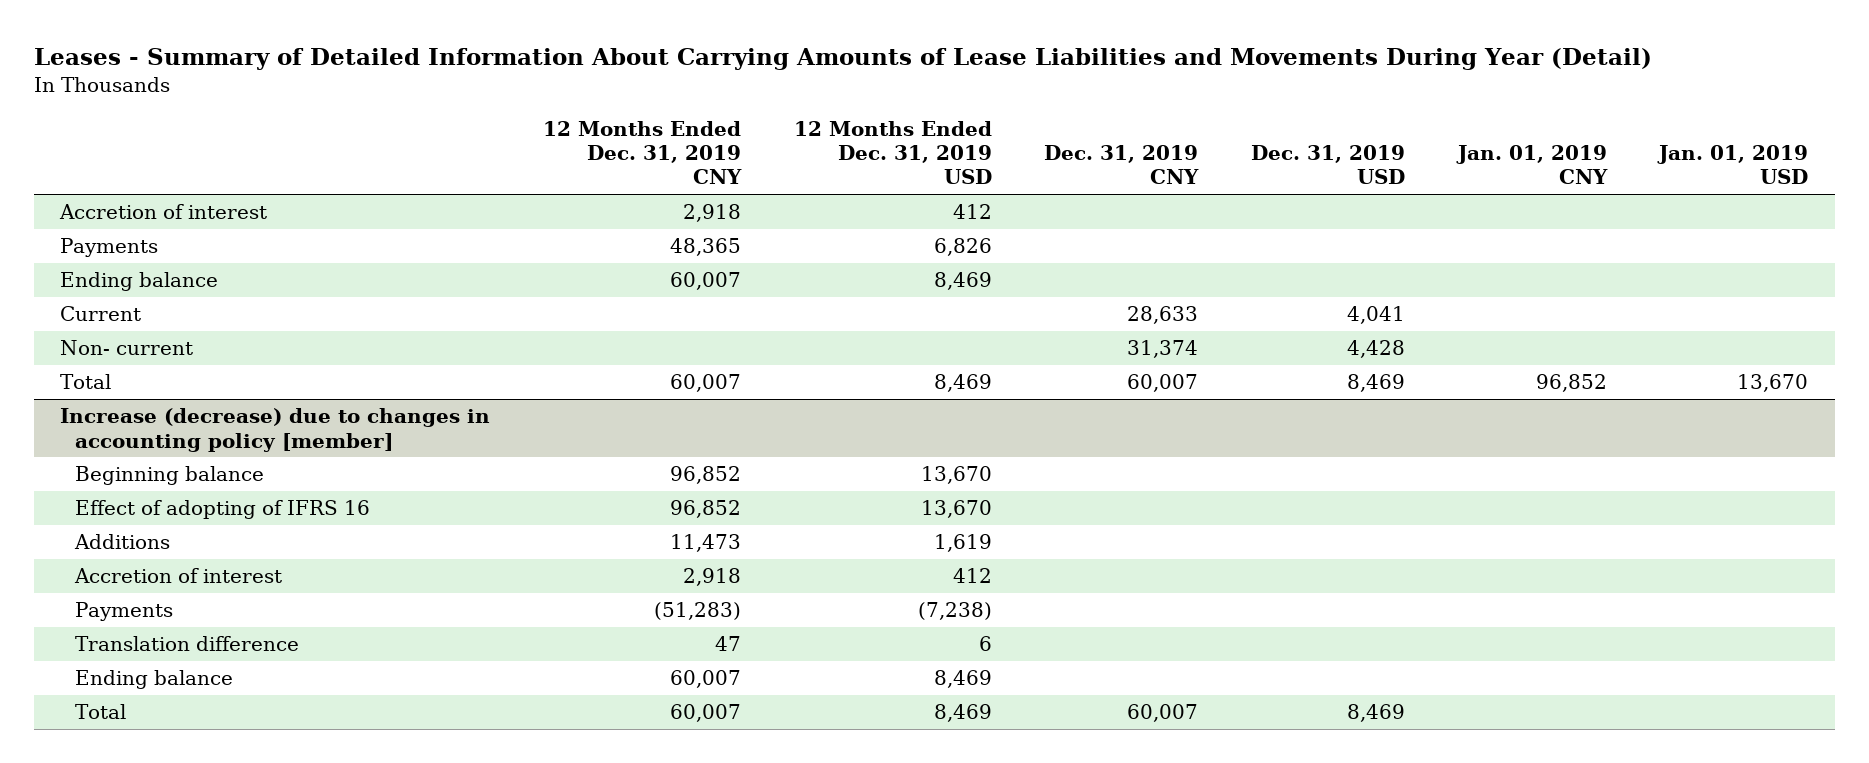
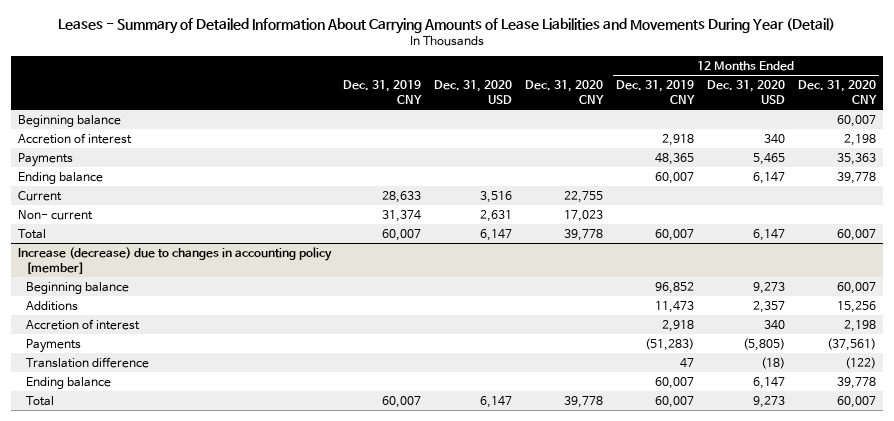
- | 12 Months Ended Dec. 31, 2019 CNY | 12 Months Ended Dec. 31, 2019 USD | Dec. 31, 2019 CNY | Dec. 31, 2019 USD | Jan. 01, 2019 CNY | Jan. 01, 2019 USD
+ | Dec. 31, 2019 CNY | Dec. 31, 2020 USD | Dec. 31, 2020 CNY | 12 Months Ended Dec. 31, 2019 CNY | 12 Months Ended Dec. 31, 2020 USD | 12 Months Ended Dec. 31, 2020 CNY
+ Beginning balance | | | | | | 60,007
@ Increase (decrease) due to changes in accounting policy [member]
- Effect of adopting of IFRS 16 | 96,852 | 13,670 | | | |

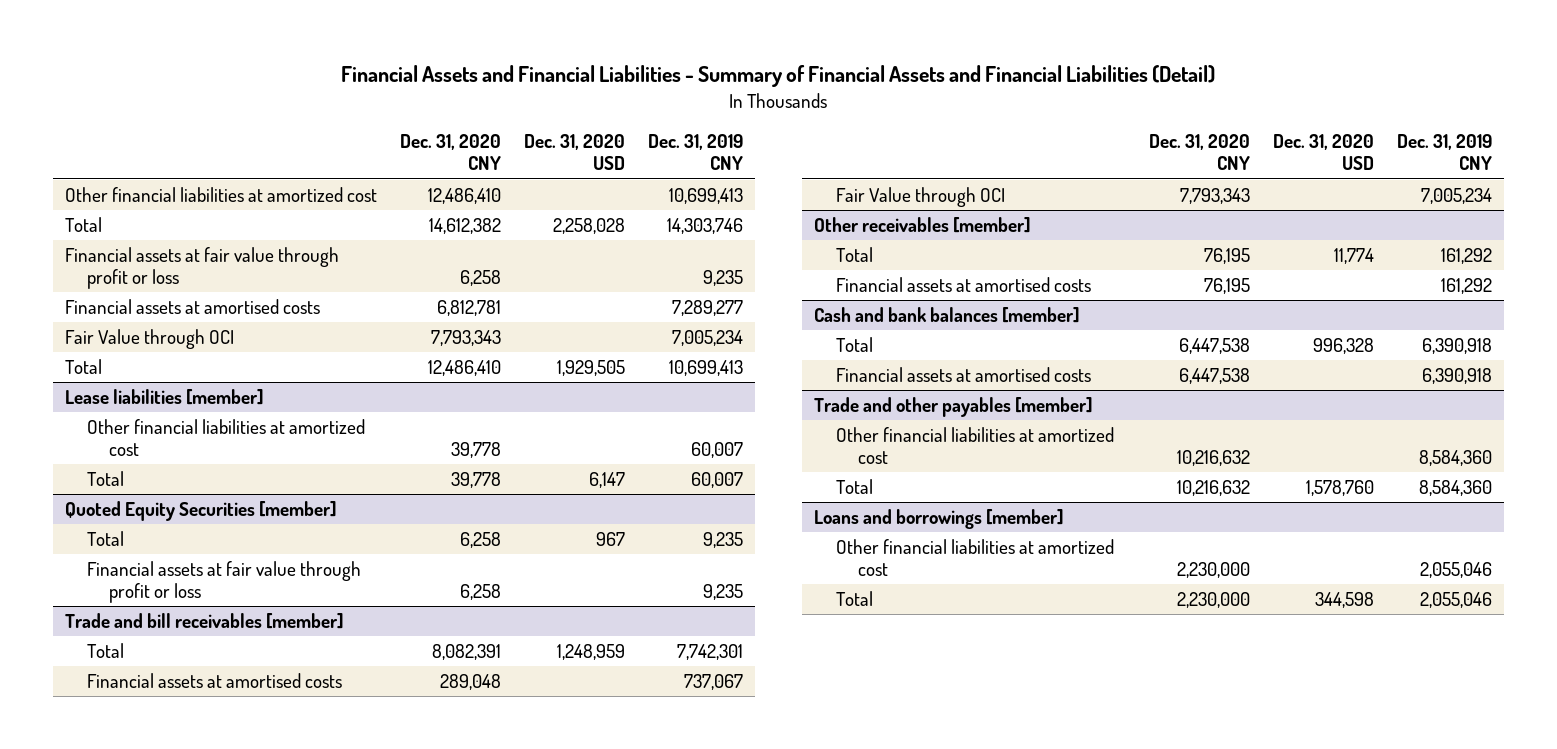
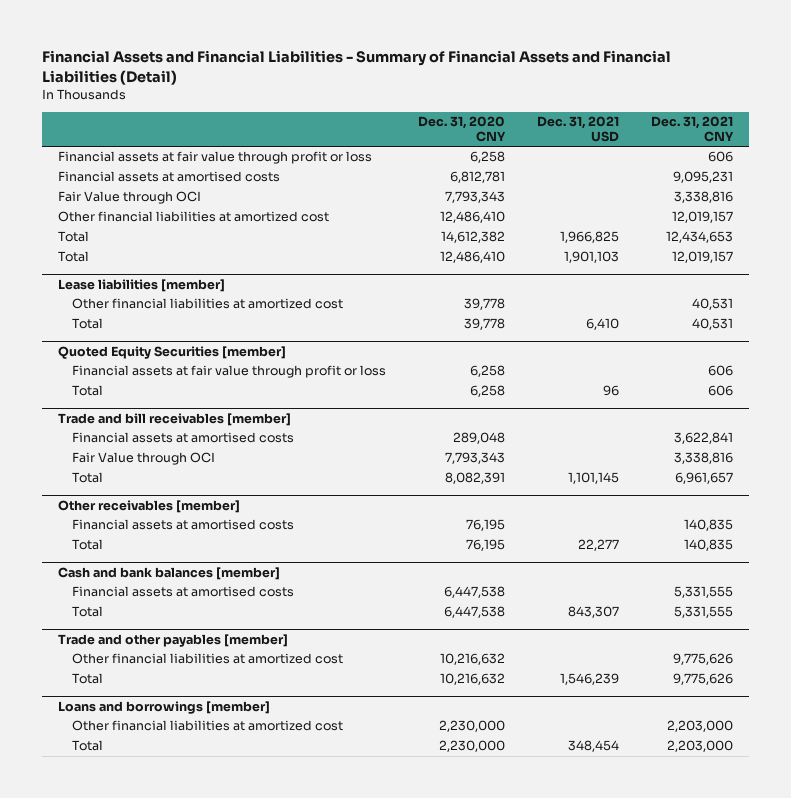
- | Dec. 31, 2020 CNY | Dec. 31, 2020 USD | Dec. 31, 2019 CNY
+ | Dec. 31, 2020 CNY | Dec. 31, 2021 USD | Dec. 31, 2021 CNY
moved down: Other financial liabilities at amortized cost | 12,486,410 | | 12,019,157
moved down: Total | 14,612,382 | 1,966,825 | 12,434,653
@ Quoted Equity Securities [member]
moved down: Total | 6,258 | 96 | 606
@ Trade and bill receivables [member]
moved down: Total | 8,082,391 | 1,101,145 | 6,961,657
@ Other receivables [member]
moved down: Total | 76,195 | 22,277 | 140,835
@ Cash and bank balances [member]
moved down: Total | 6,447,538 | 843,307 | 5,331,555

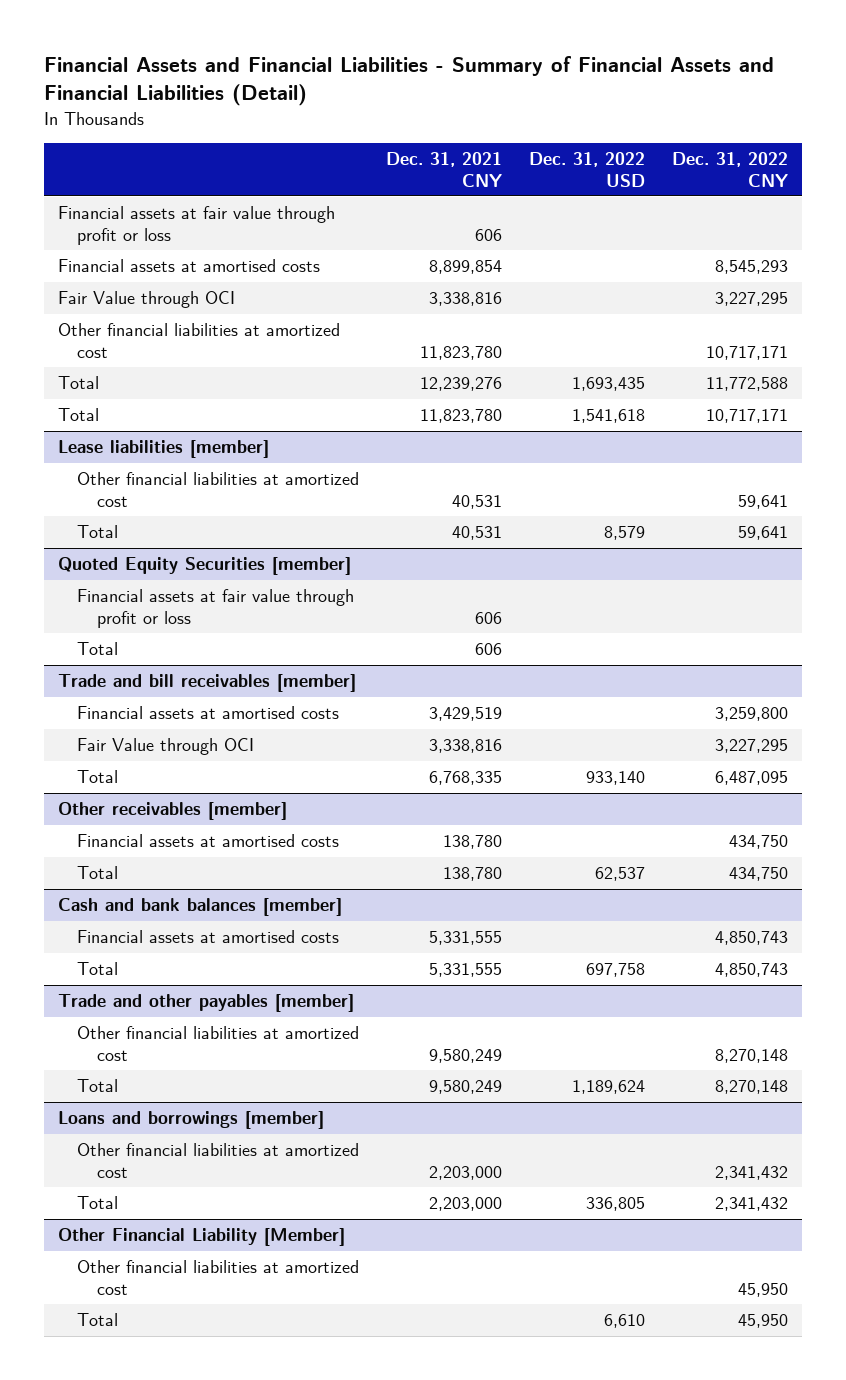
- | Dec. 31, 2020 CNY | Dec. 31, 2021 USD | Dec. 31, 2021 CNY
+ | Dec. 31, 2021 CNY | Dec. 31, 2022 USD | Dec. 31, 2022 CNY
- Financial assets at amortised costs | 6,812,781 | | 9,095,231
+ Financial assets at amortised costs | 8,899,854 | | 8,545,293
- Other financial liabilities at amortized cost | 12,486,410 | | 12,019,157
- Total | 14,612,382 | 1,966,825 | 12,434,653
- Total | 12,486,410 | 1,901,103 | 12,019,157
+ Other financial liabilities at amortized cost | 11,823,780 | | 10,717,171
+ Total | 12,239,276 | 1,693,435 | 11,772,588
+ Total | 11,823,780 | 1,541,618 | 10,717,171
@ Trade and bill receivables [member]
- Financial assets at amortised costs | 289,048 | | 3,622,841
+ Financial assets at amortised costs | 3,429,519 | | 3,259,800
- Total | 8,082,391 | 1,101,145 | 6,961,657
+ Total | 6,768,335 | 933,140 | 6,487,095
@ Other receivables [member]
- Financial assets at amortised costs | 76,195 | | 140,835
- Total | 76,195 | 22,277 | 140,835
+ Financial assets at amortised costs | 138,780 | | 434,750
+ Total | 138,780 | 62,537 | 434,750
@ Trade and other payables [member]
- Other financial liabilities at amortized cost | 10,216,632 | | 9,775,626
- Total | 10,216,632 | 1,546,239 | 9,775,626
+ Other financial liabilities at amortized cost | 9,580,249 | | 8,270,148
+ Total | 9,580,249 | 1,189,624 | 8,270,148
+ Other Financial Liability [Member]
+ Other financial liabilities at amortized cost | | | 45,950
+ Total | | 6,610 | 45,950

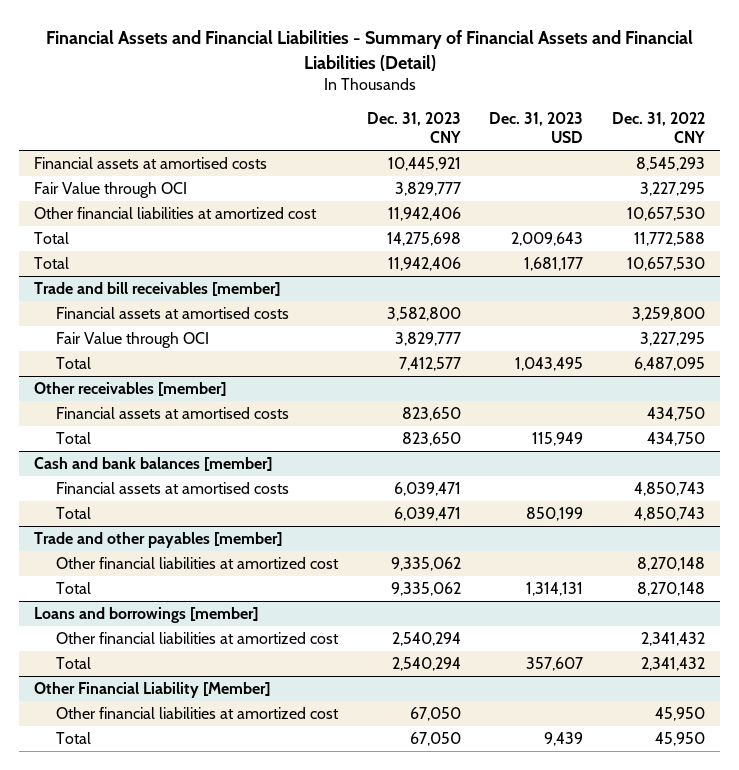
- | Dec. 31, 2021 CNY | Dec. 31, 2022 USD | Dec. 31, 2022 CNY
+ | Dec. 31, 2023 CNY | Dec. 31, 2023 USD | Dec. 31, 2022 CNY
- Financial assets at fair value through profit or loss | 606 | |
- Other financial liabilities at amortized cost | 11,823,780 | | 10,717,171
+ Other financial liabilities at amortized cost | 11,942,406 | | 10,657,530
- Total | 11,823,780 | 1,541,618 | 10,717,171
- Lease liabilities [member]
- Other financial liabilities at amortized cost | 40,531 | | 59,641
- Total | 40,531 | 8,579 | 59,641
- Quoted Equity Securities [member]
- Financial assets at fair value through profit or loss | 606 | |
- Total | 606 | |
+ Total | 11,942,406 | 1,681,177 | 10,657,530

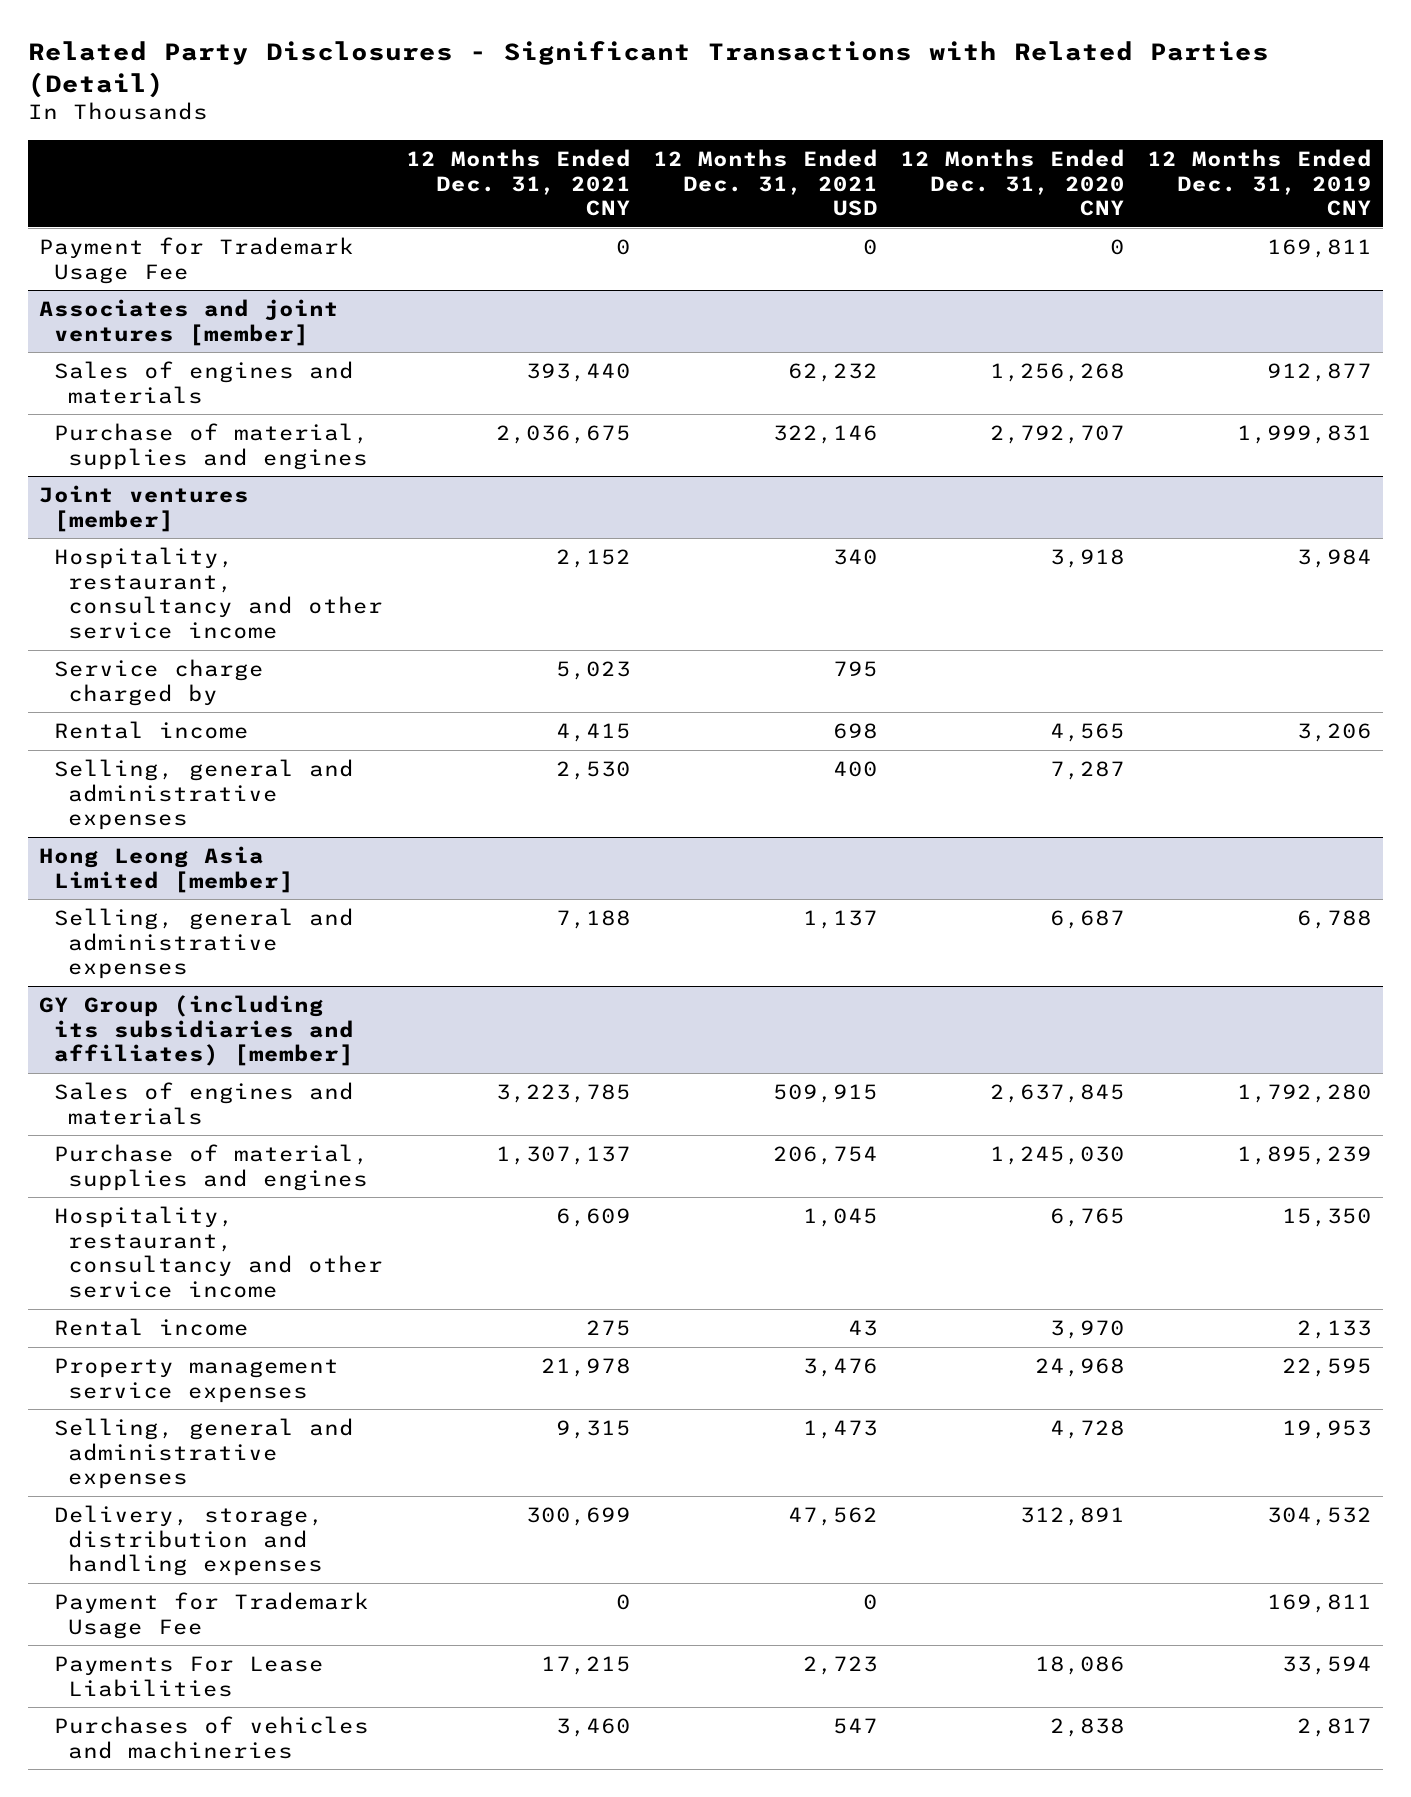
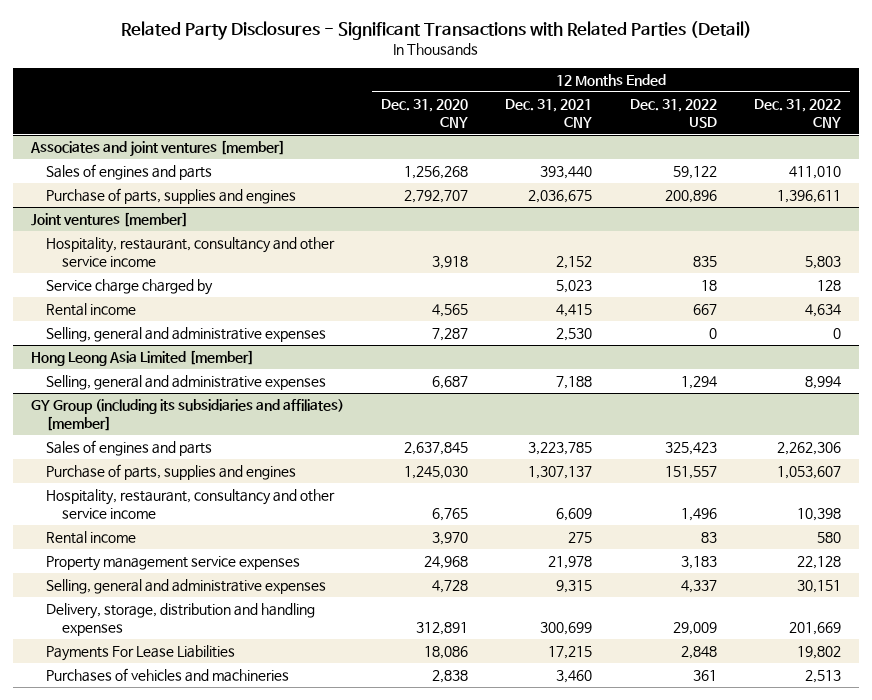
- | 12 Months Ended Dec. 31, 2021 CNY | 12 Months Ended Dec. 31, 2021 USD | 12 Months Ended Dec. 31, 2020 CNY | 12 Months Ended Dec. 31, 2019 CNY
+ | 12 Months Ended Dec. 31, 2020 CNY | 12 Months Ended Dec. 31, 2021 CNY | 12 Months Ended Dec. 31, 2022 USD | 12 Months Ended Dec. 31, 2022 CNY
- Payment for Trademark Usage Fee | 0 | 0 | 0 | 169,811
@ Associates and joint ventures [member]
- Sales of engines and materials | 393,440 | 62,232 | 1,256,268 | 912,877
- Purchase of material, supplies and engines | 2,036,675 | 322,146 | 2,792,707 | 1,999,831
+ Sales of engines and parts | 1,256,268 | 393,440 | 59,122 | 411,010
+ Purchase of parts, supplies and engines | 2,792,707 | 2,036,675 | 200,896 | 1,396,611
@ GY Group (including its subsidiaries and affiliates) [member]
- Sales of engines and materials | 3,223,785 | 509,915 | 2,637,845 | 1,792,280
- Purchase of material, supplies and engines | 1,307,137 | 206,754 | 1,245,030 | 1,895,239
+ Sales of engines and parts | 2,637,845 | 3,223,785 | 325,423 | 2,262,306
+ Purchase of parts, supplies and engines | 1,245,030 | 1,307,137 | 151,557 | 1,053,607
- Payment for Trademark Usage Fee | 0 | 0 | | 169,811

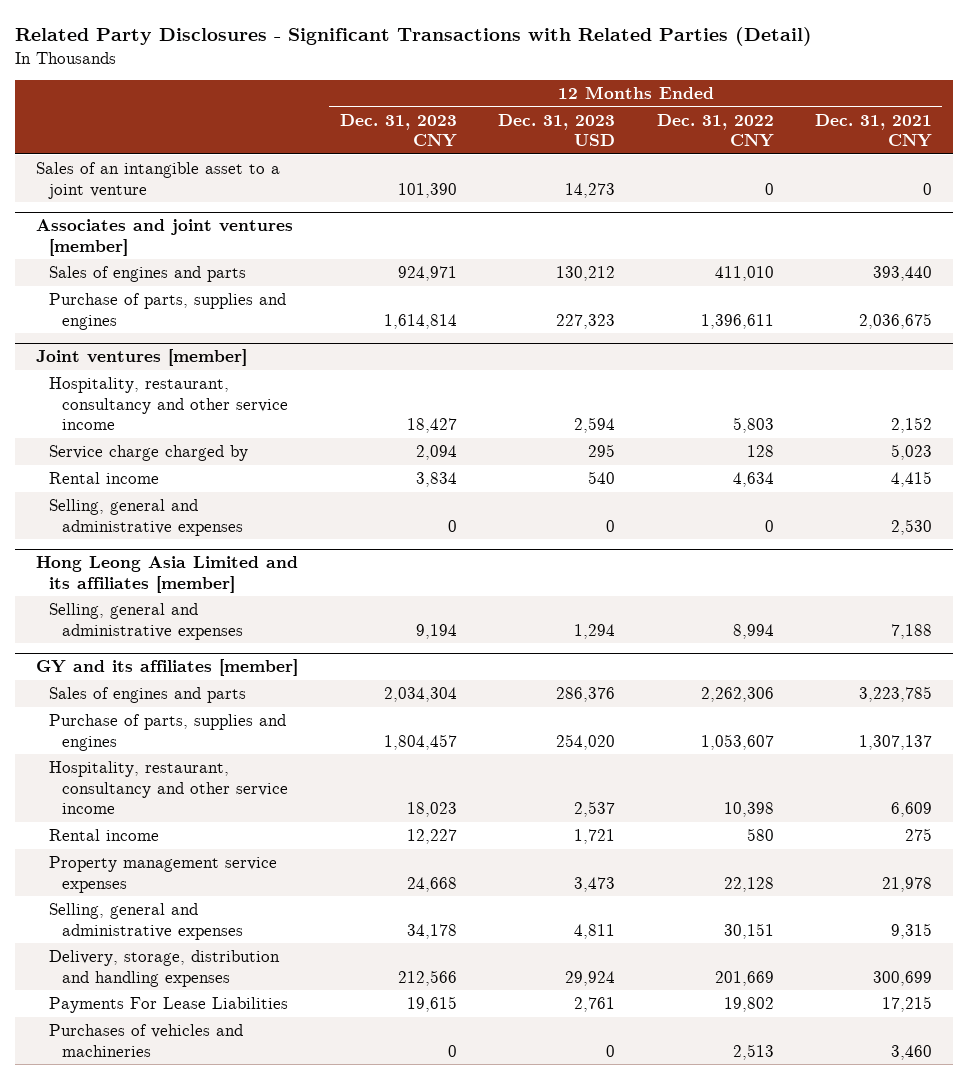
- | 12 Months Ended Dec. 31, 2020 CNY | 12 Months Ended Dec. 31, 2021 CNY | 12 Months Ended Dec. 31, 2022 USD | 12 Months Ended Dec. 31, 2022 CNY
+ | 12 Months Ended Dec. 31, 2023 CNY | 12 Months Ended Dec. 31, 2023 USD | 12 Months Ended Dec. 31, 2022 CNY | 12 Months Ended Dec. 31, 2021 CNY
+ Sales of an intangible asset to a joint venture | 101,390 | 14,273 | 0 | 0
- Hong Leong Asia Limited [member]
+ Hong Leong Asia Limited and its affiliates [member]
- GY Group (including its subsidiaries and affiliates) [member]
+ GY and its affiliates [member]

